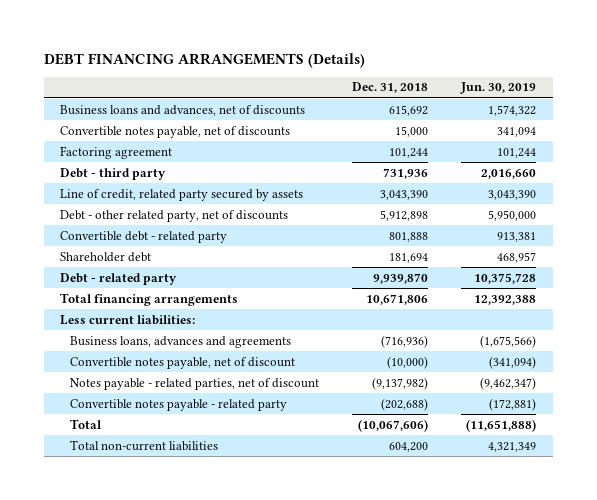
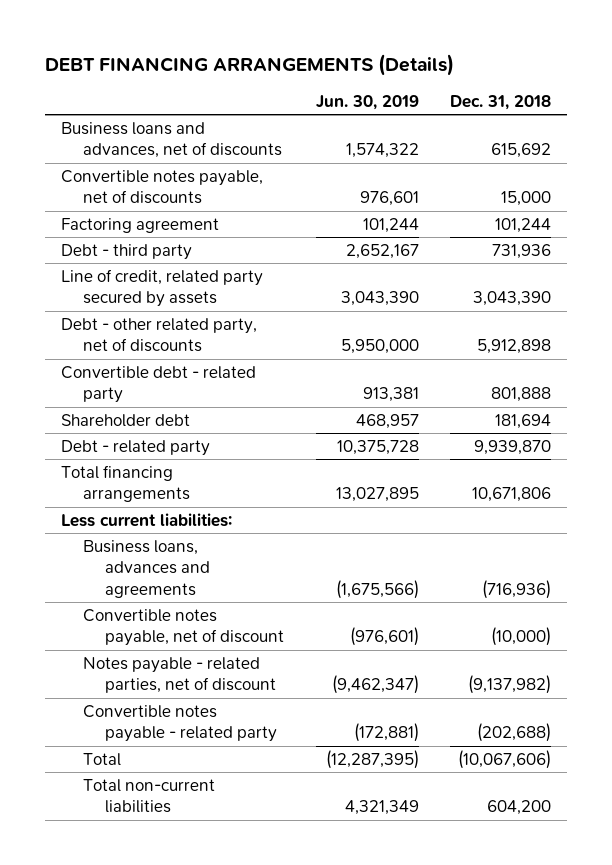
- | Dec. 31, 2018 | Jun. 30, 2019
+ | Jun. 30, 2019 | Dec. 31, 2018
- Convertible notes payable, net of discounts | 15,000 | 341,094
+ Convertible notes payable, net of discounts | 976,601 | 15,000
- Debt - third party | 731,936 | 2,016,660
+ Debt - third party | 2,652,167 | 731,936
- Total financing arrangements | 10,671,806 | 12,392,388
+ Total financing arrangements | 13,027,895 | 10,671,806
- Convertible notes payable, net of discount | (10,000) | (341,094)
+ Convertible notes payable, net of discount | (976,601) | (10,000)
- Total | (10,067,606) | (11,651,888)
+ Total | (12,287,395) | (10,067,606)

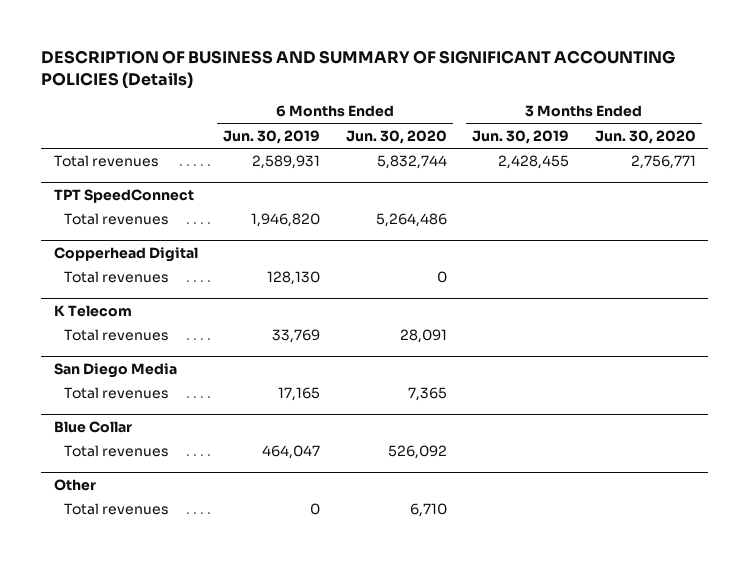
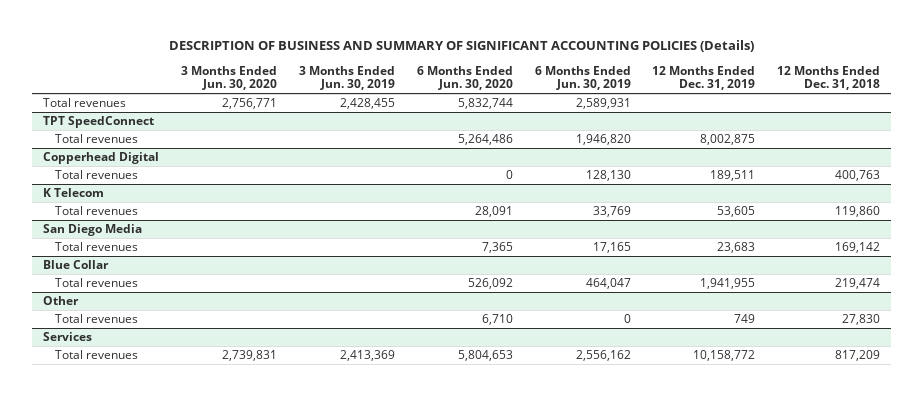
- | 6 Months Ended Jun. 30, 2019 | 6 Months Ended Jun. 30, 2020 | 3 Months Ended Jun. 30, 2019 | 3 Months Ended Jun. 30, 2020
+ | 3 Months Ended Jun. 30, 2020 | 3 Months Ended Jun. 30, 2019 | 6 Months Ended Jun. 30, 2020 | 6 Months Ended Jun. 30, 2019 | 12 Months Ended Dec. 31, 2019 | 12 Months Ended Dec. 31, 2018
+ Services
+ Total revenues | 2,739,831 | 2,413,369 | 5,804,653 | 2,556,162 | 10,158,772 | 817,209

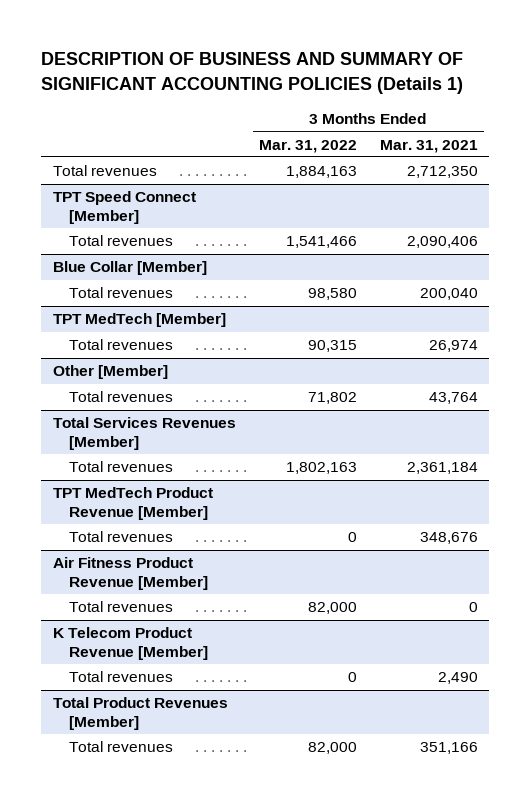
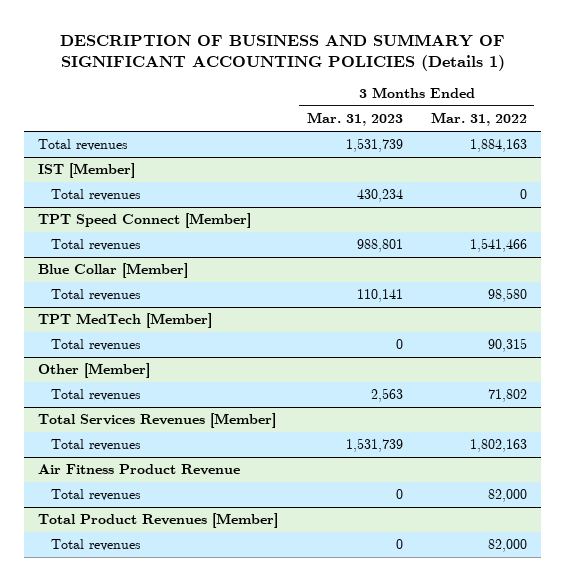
- | 3 Months Ended Mar. 31, 2022 | 3 Months Ended Mar. 31, 2021
+ | 3 Months Ended Mar. 31, 2023 | 3 Months Ended Mar. 31, 2022
+ IST [Member]
+ Total revenues | 430,234 | 0
- TPT MedTech Product Revenue [Member]
- Total revenues | 0 | 348,676
- Air Fitness Product Revenue [Member]
+ Air Fitness Product Revenue
- K Telecom Product Revenue [Member]
- Total revenues | 0 | 2,490

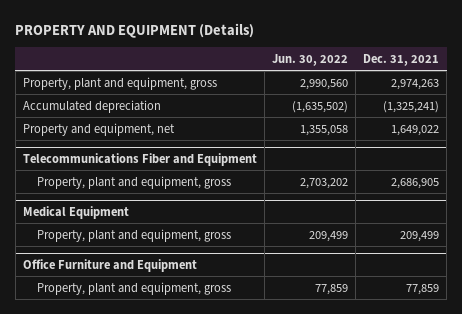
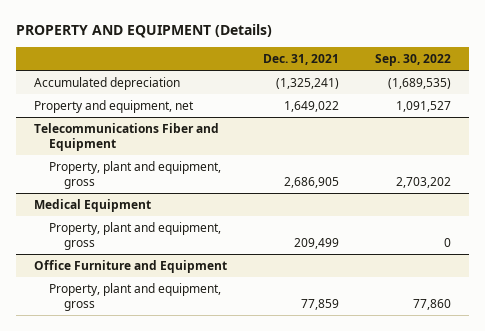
- | Jun. 30, 2022 | Dec. 31, 2021
+ | Dec. 31, 2021 | Sep. 30, 2022
- Property, plant and equipment, gross | 2,990,560 | 2,974,263

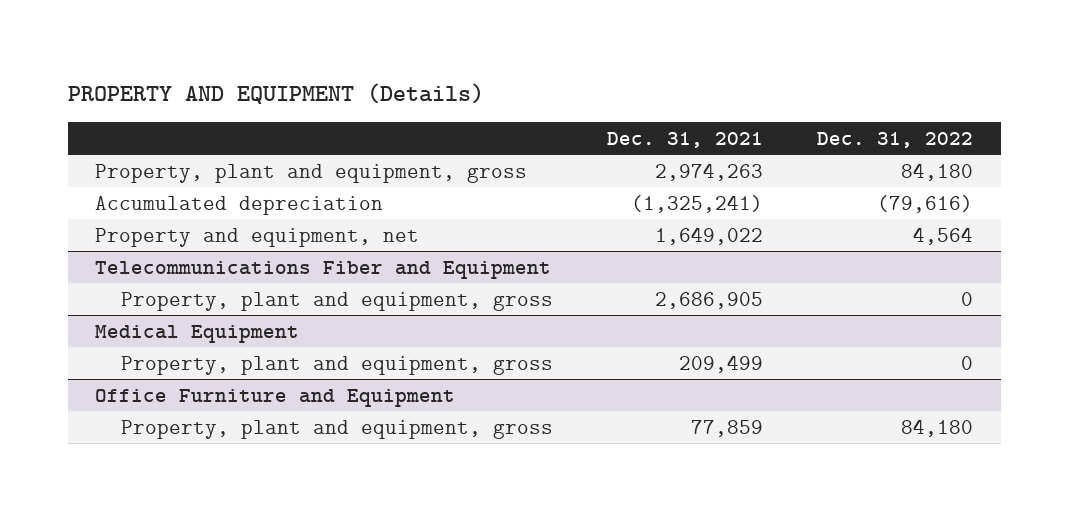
- | Dec. 31, 2021 | Sep. 30, 2022
+ | Dec. 31, 2021 | Dec. 31, 2022
+ Property, plant and equipment, gross | 2,974,263 | 84,180

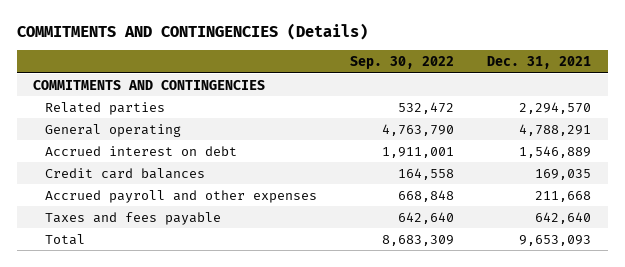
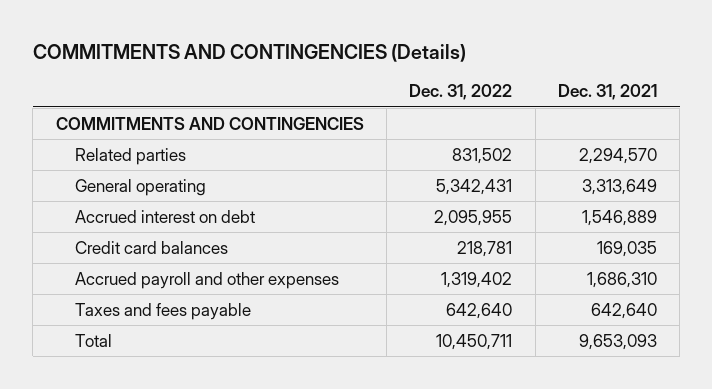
- | Sep. 30, 2022 | Dec. 31, 2021
+ | Dec. 31, 2022 | Dec. 31, 2021
- General operating | 4,763,790 | 4,788,291
+ General operating | 5,342,431 | 3,313,649
- Accrued payroll and other expenses | 668,848 | 211,668
+ Accrued payroll and other expenses | 1,319,402 | 1,686,310

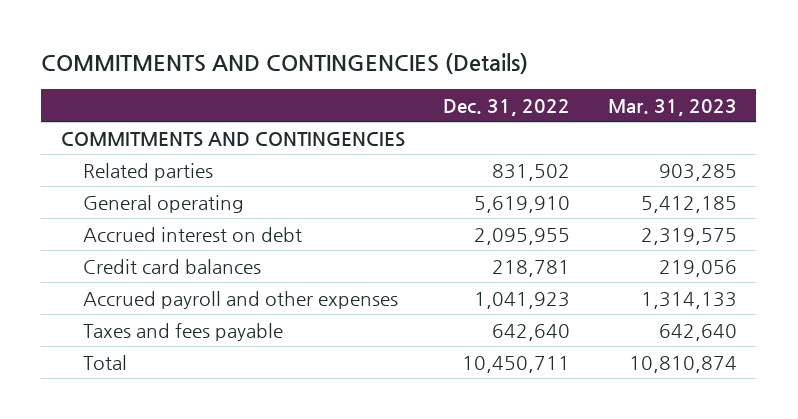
- | Dec. 31, 2022 | Dec. 31, 2021
+ | Dec. 31, 2022 | Mar. 31, 2023
- General operating | 5,342,431 | 3,313,649
+ General operating | 5,619,910 | 5,412,185
- Accrued payroll and other expenses | 1,319,402 | 1,686,310
+ Accrued payroll and other expenses | 1,041,923 | 1,314,133

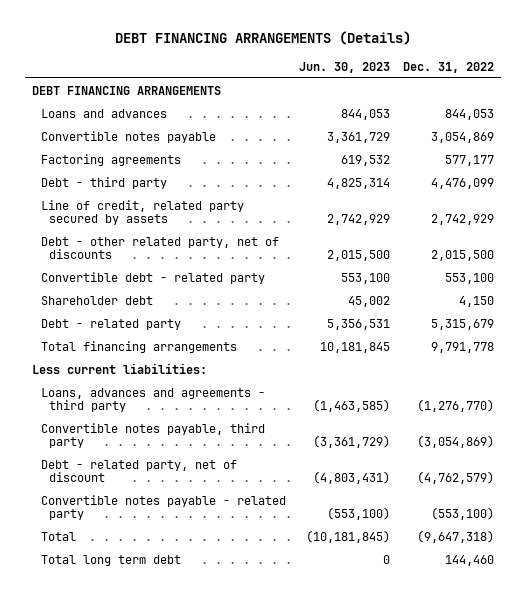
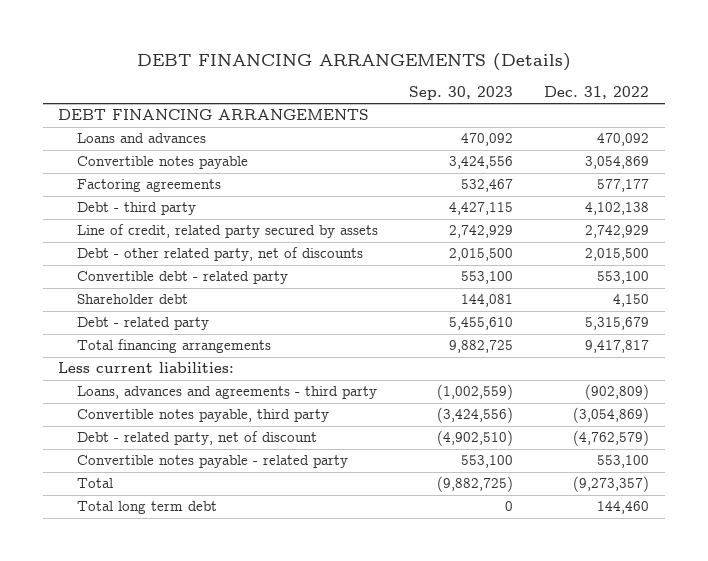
- | Jun. 30, 2023 | Dec. 31, 2022
+ | Sep. 30, 2023 | Dec. 31, 2022
- Loans and advances | 844,053 | 844,053
+ Loans and advances | 470,092 | 470,092
- Debt - third party | 4,825,314 | 4,476,099
+ Debt - third party | 4,427,115 | 4,102,138
- Total financing arrangements | 10,181,845 | 9,791,778
+ Total financing arrangements | 9,882,725 | 9,417,817
- Loans, advances and agreements - third party | (1,463,585) | (1,276,770)
+ Loans, advances and agreements - third party | (1,002,559) | (902,809)
- Convertible notes payable - related party | (553,100) | (553,100)
- Total | (10,181,845) | (9,647,318)
+ Convertible notes payable - related party | 553,100 | 553,100
+ Total | (9,882,725) | (9,273,357)

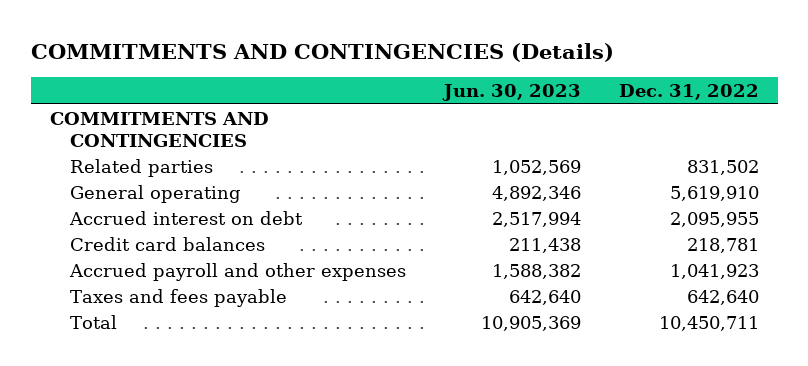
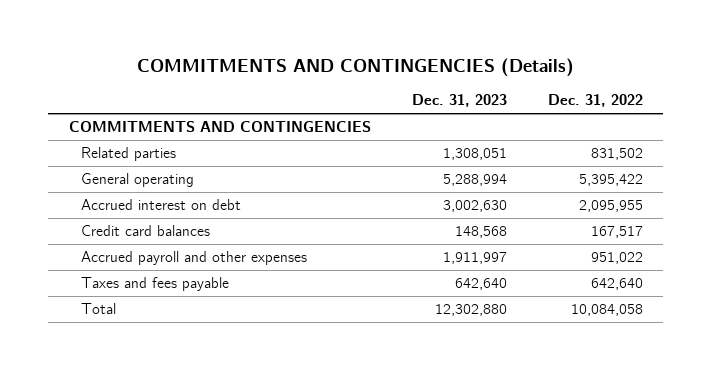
- | Jun. 30, 2023 | Dec. 31, 2022
+ | Dec. 31, 2023 | Dec. 31, 2022
- General operating | 4,892,346 | 5,619,910
+ General operating | 5,288,994 | 5,395,422
- Credit card balances | 211,438 | 218,781
- Accrued payroll and other expenses | 1,588,382 | 1,041,923
+ Credit card balances | 148,568 | 167,517
+ Accrued payroll and other expenses | 1,911,997 | 951,022
- Total | 10,905,369 | 10,450,711
+ Total | 12,302,880 | 10,084,058

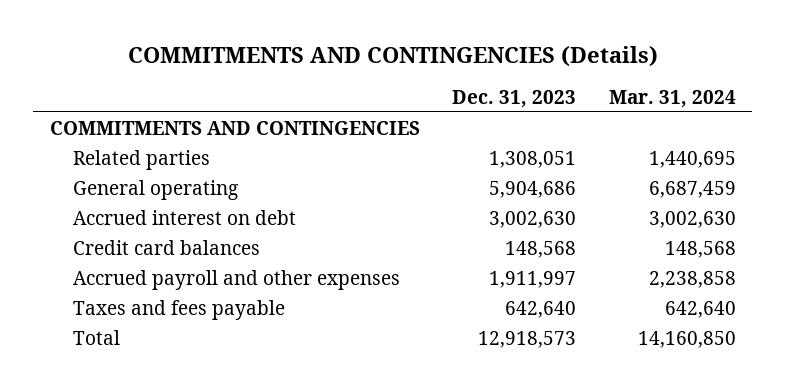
- | Dec. 31, 2023 | Dec. 31, 2022
+ | Dec. 31, 2023 | Mar. 31, 2024
- General operating | 5,288,994 | 5,395,422
+ General operating | 5,904,686 | 6,687,459
- Total | 12,302,880 | 10,084,058
+ Total | 12,918,573 | 14,160,850

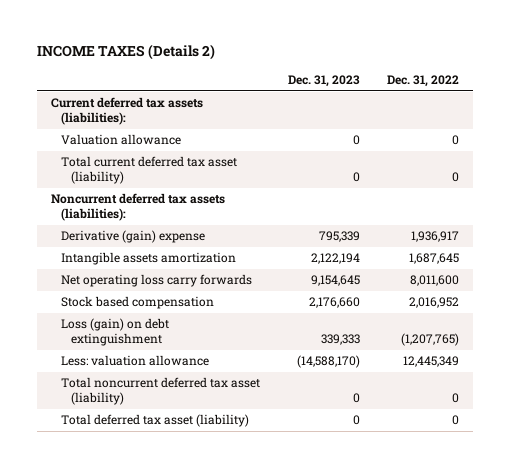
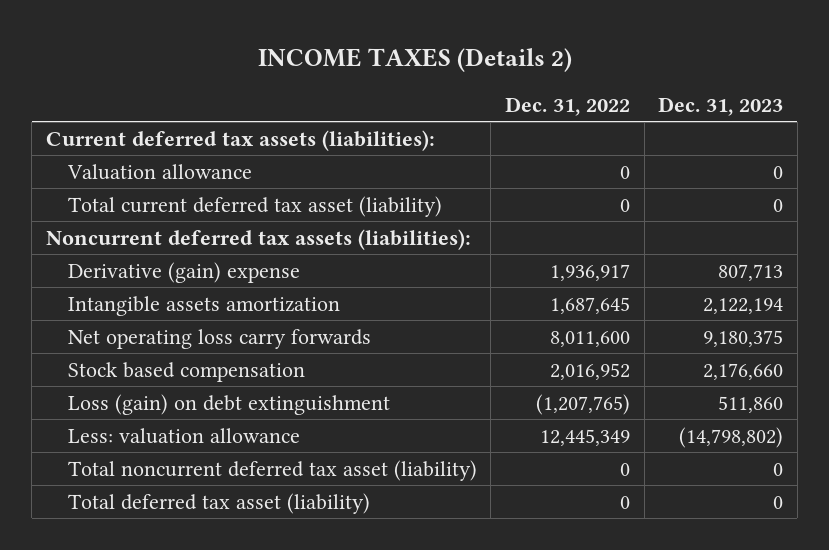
- | Dec. 31, 2023 | Dec. 31, 2022
+ | Dec. 31, 2022 | Dec. 31, 2023
- Derivative (gain) expense | 795,339 | 1,936,917
+ Derivative (gain) expense | 1,936,917 | 807,713
- Net operating loss carry forwards | 9,154,645 | 8,011,600
+ Net operating loss carry forwards | 8,011,600 | 9,180,375
- Loss (gain) on debt extinguishment | 339,333 | (1,207,765)
- Less: valuation allowance | (14,588,170) | 12,445,349
+ Loss (gain) on debt extinguishment | (1,207,765) | 511,860
+ Less: valuation allowance | 12,445,349 | (14,798,802)

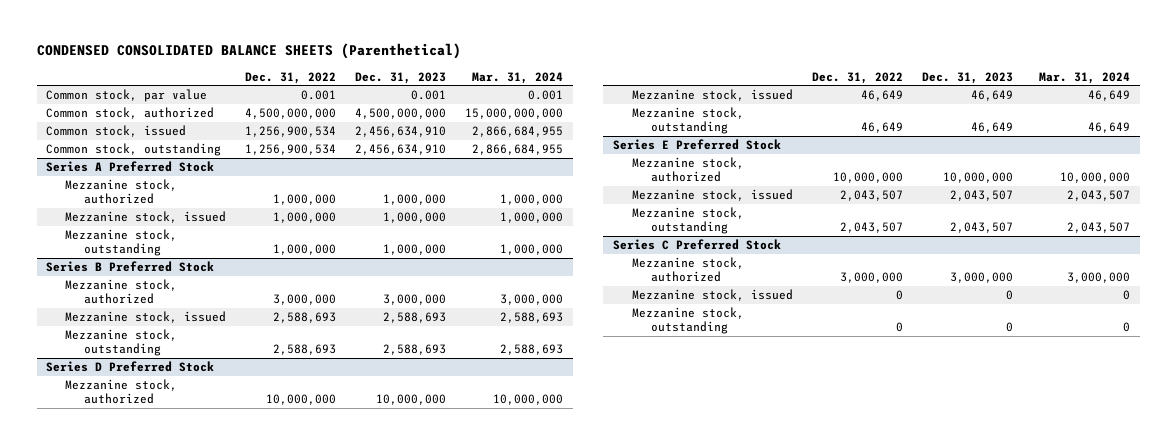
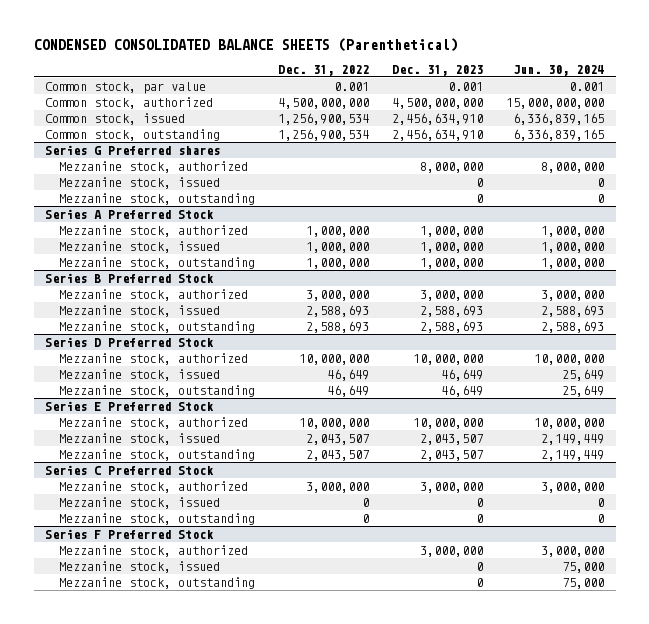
- | Dec. 31, 2022 | Dec. 31, 2023 | Mar. 31, 2024
+ | Dec. 31, 2022 | Dec. 31, 2023 | Jun. 30, 2024
+ Series G Preferred shares
+ Mezzanine stock, authorized | | 8,000,000 | 8,000,000
+ Mezzanine stock, issued | | 0 | 0
+ Mezzanine stock, outstanding | | 0 | 0
+ Series F Preferred Stock
+ Mezzanine stock, authorized | | 3,000,000 | 3,000,000
+ Mezzanine stock, issued | | 0 | 75,000
+ Mezzanine stock, outstanding | | 0 | 75,000

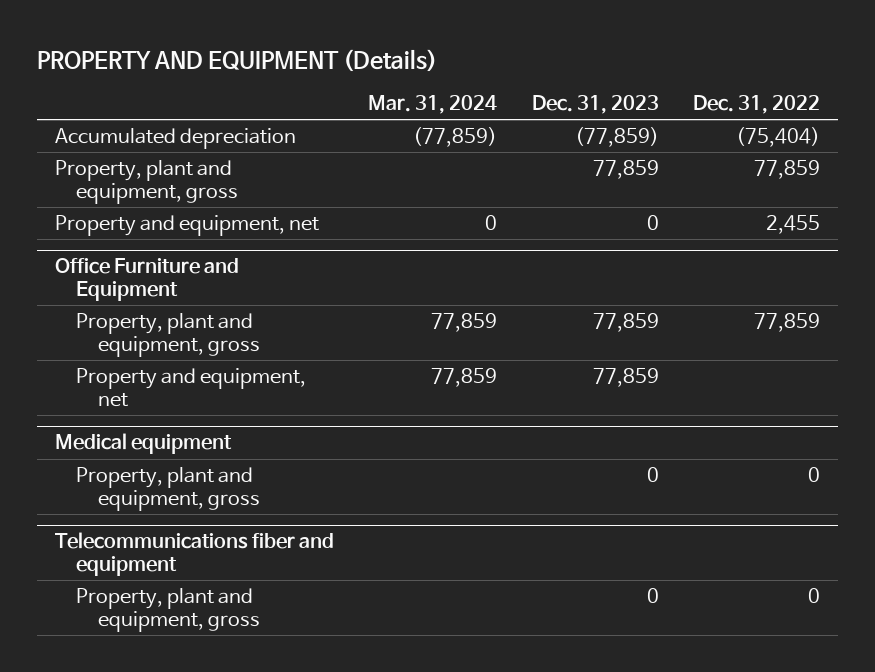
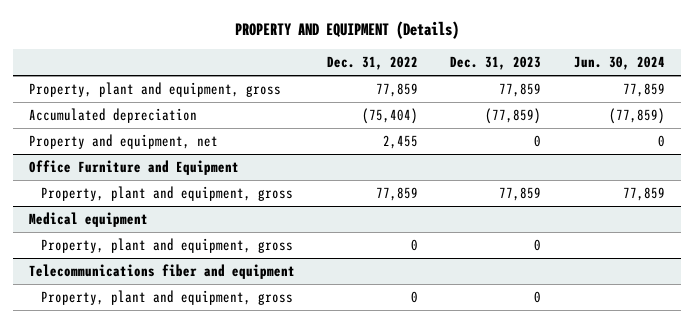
- | Mar. 31, 2024 | Dec. 31, 2023 | Dec. 31, 2022
+ | Dec. 31, 2022 | Dec. 31, 2023 | Jun. 30, 2024
moved down: Accumulated depreciation | (75,404) | (77,859) | (77,859)
@ Office Furniture and Equipment
- Property and equipment, net | 77,859 | 77,859 |

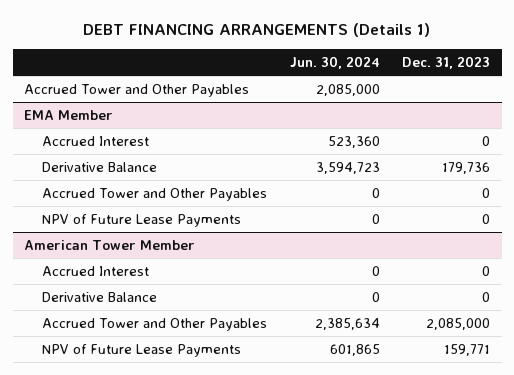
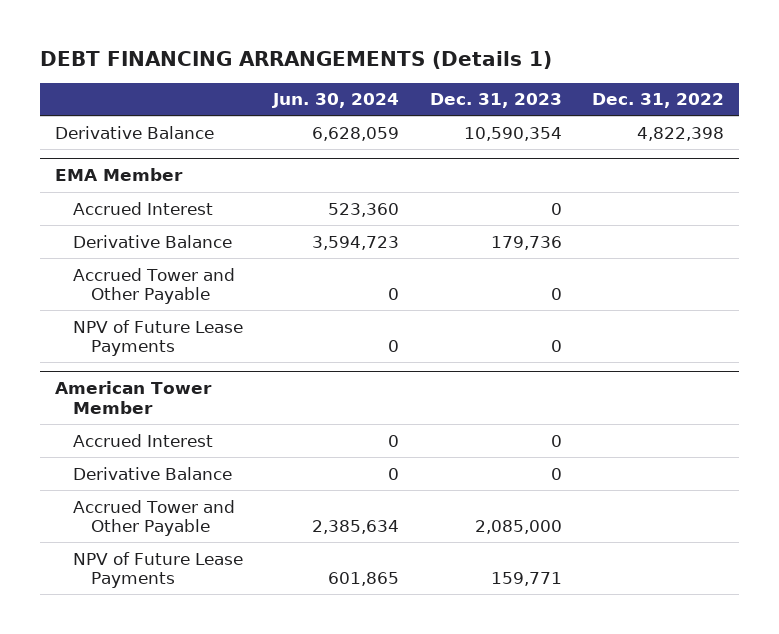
- | Jun. 30, 2024 | Dec. 31, 2023
+ | Jun. 30, 2024 | Dec. 31, 2023 | Dec. 31, 2022
- Accrued Tower and Other Payables | 2,085,000 |
+ Derivative Balance | 6,628,059 | 10,590,354 | 4,822,398
@ EMA Member
- Accrued Tower and Other Payables | 0 | 0
+ Accrued Tower and Other Payable | 0 | 0 |
@ American Tower Member
- Accrued Tower and Other Payables | 2,385,634 | 2,085,000
+ Accrued Tower and Other Payable | 2,385,634 | 2,085,000 |

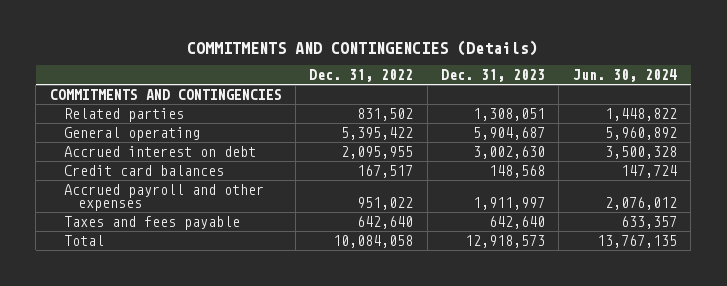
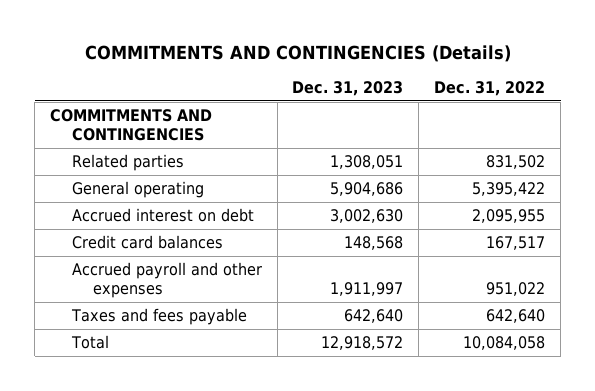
- | Dec. 31, 2022 | Dec. 31, 2023 | Jun. 30, 2024
+ | Dec. 31, 2023 | Dec. 31, 2022
- General operating | 5,395,422 | 5,904,687 | 5,960,892
+ General operating | 5,904,686 | 5,395,422
- Total | 10,084,058 | 12,918,573 | 13,767,135
+ Total | 12,918,572 | 10,084,058

